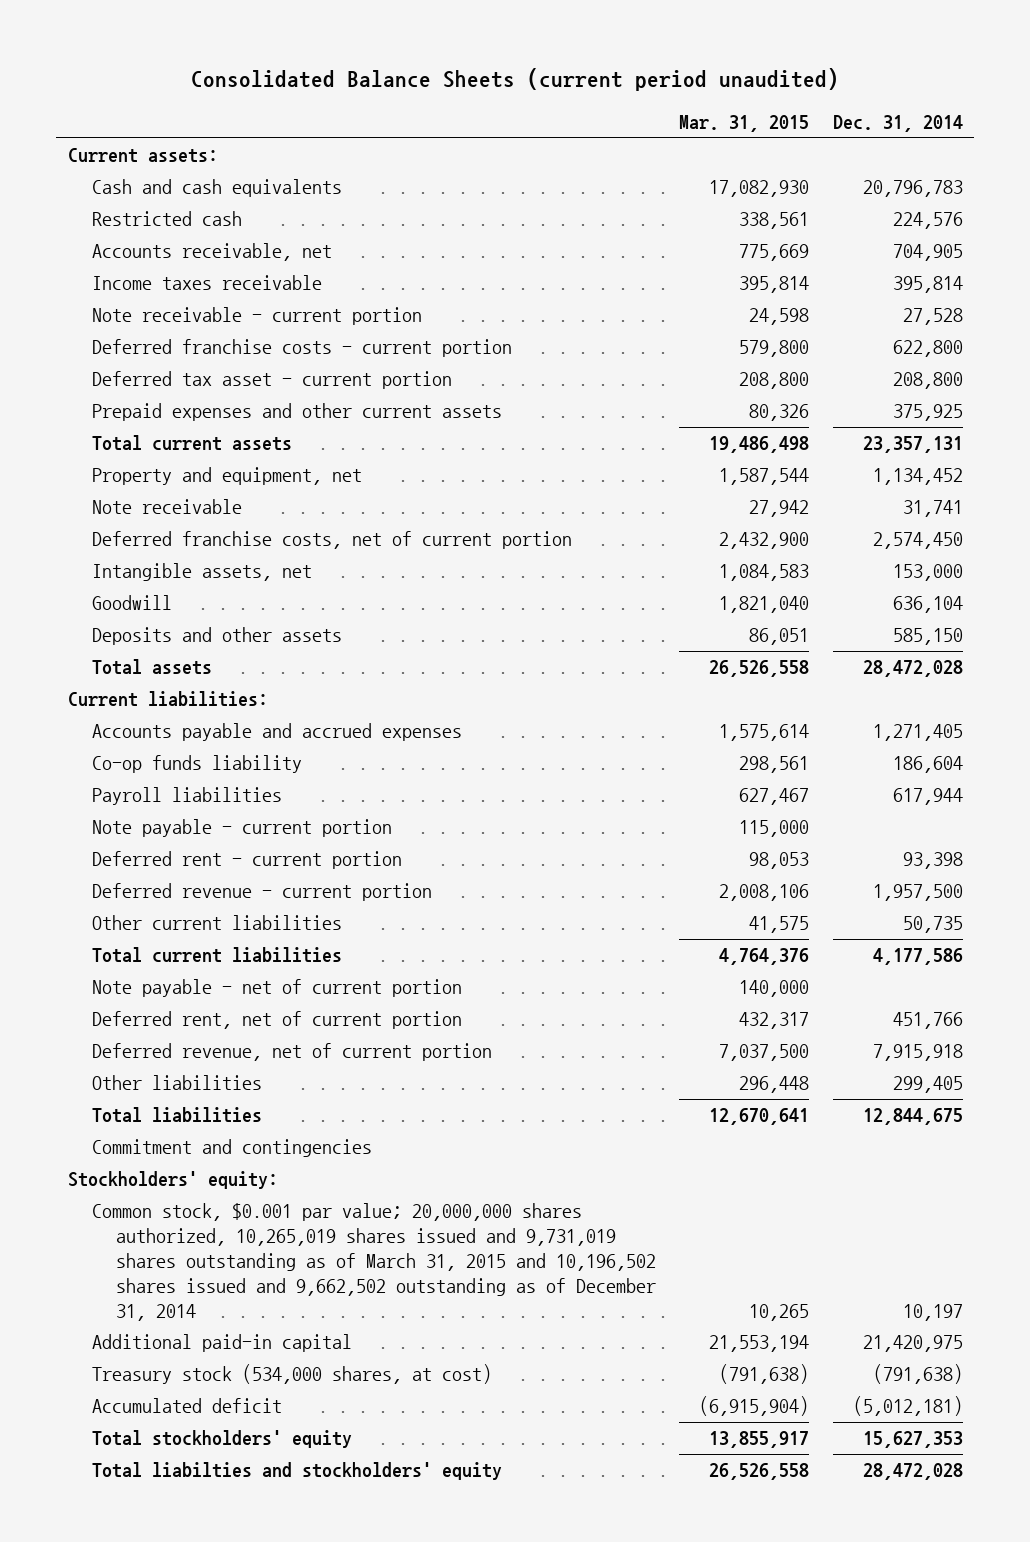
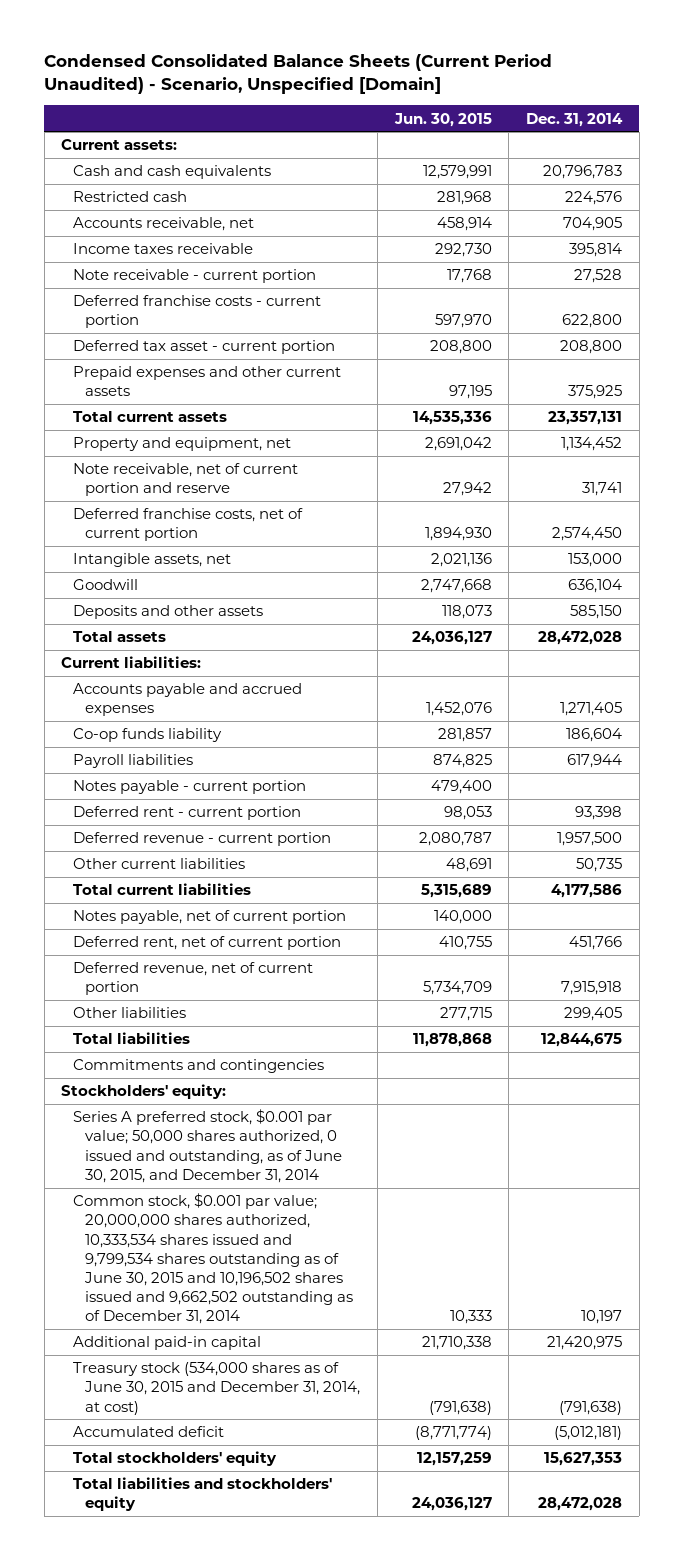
- Consolidated Balance Sheets (current period unaudited)
+ Condensed Consolidated Balance Sheets (Current Period Unaudited) - Scenario, Unspecified [Domain]
- | Mar. 31, 2015 | Dec. 31, 2014
+ | Jun. 30, 2015 | Dec. 31, 2014
- Note receivable | 27,942 | 31,741
+ Note receivable, net of current portion and reserve | 27,942 | 31,741
- Note payable - current portion | 115,000 |
+ Notes payable - current portion | 479,400 |
- Note payable - net of current portion | 140,000 |
+ Notes payable, net of current portion | 140,000 |
- Commitment and contingencies
+ Commitments and contingencies
- Common stock, $0.001 par value; 20,000,000 shares authorized, 10,265,019 shares issued and 9,731,019 shares outstanding as of March 31, 2015 and 10,196,502 shares issued and 9,662,502 outstanding as of December 31, 2014 | 10,265 | 10,197
+ Series A preferred stock, $0.001 par value; 50,000 shares authorized, 0 issued and outstanding, as of June 30, 2015, and December 31, 2014
+ Common stock, $0.001 par value; 20,000,000 shares authorized, 10,333,534 shares issued and 9,799,534 shares outstanding as of June 30, 2015 and 10,196,502 shares issued and 9,662,502 outstanding as of December 31, 2014 | 10,333 | 10,197
- Treasury stock (534,000 shares, at cost) | (791,638) | (791,638)
+ Treasury stock (534,000 shares as of June 30, 2015 and December 31, 2014, at cost) | (791,638) | (791,638)
- Total liabilties and stockholders' equity | 26,526,558 | 28,472,028
+ Total liabilities and stockholders' equity | 24,036,127 | 28,472,028

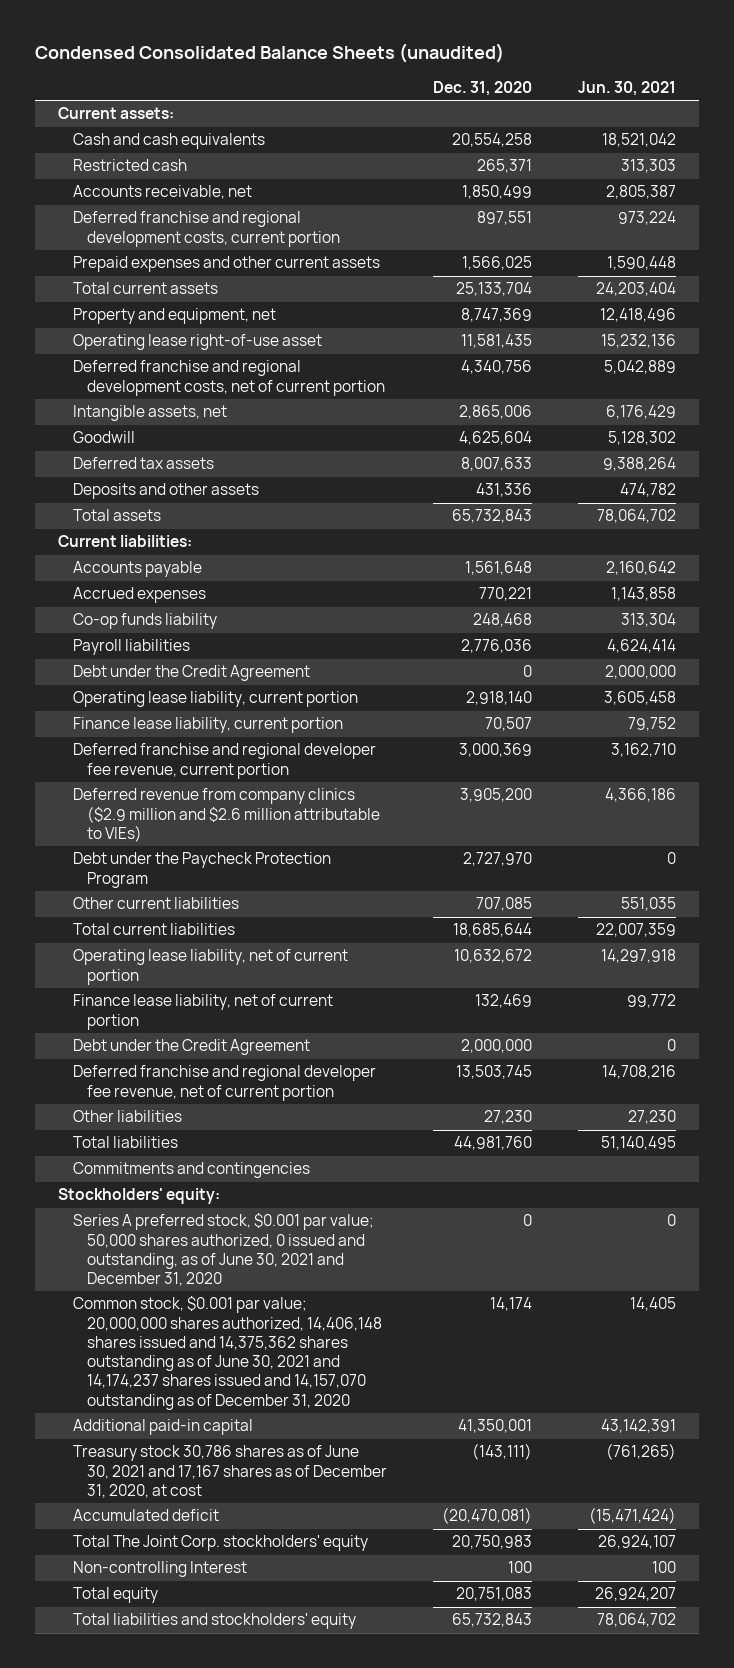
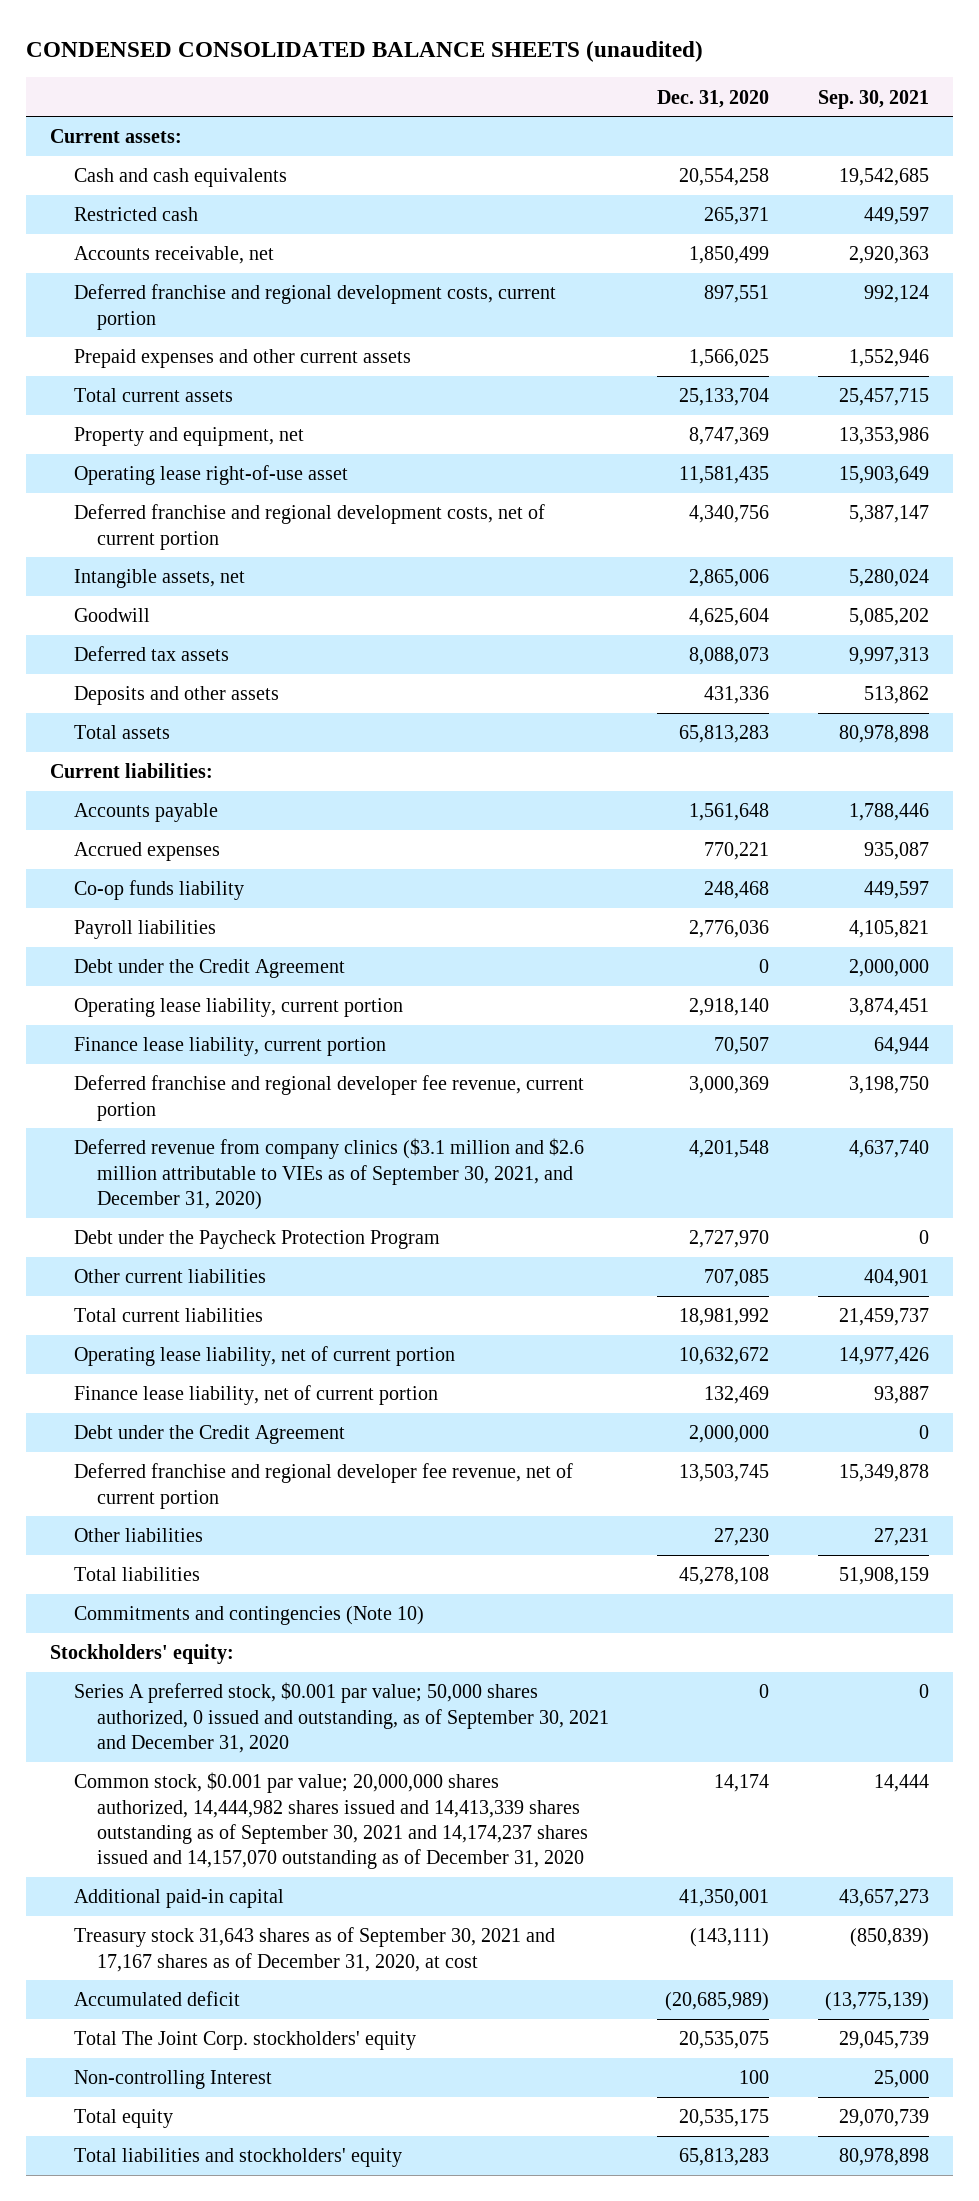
- Condensed Consolidated Balance Sheets (unaudited)
+ CONDENSED CONSOLIDATED BALANCE SHEETS (unaudited)
- | Dec. 31, 2020 | Jun. 30, 2021
+ | Dec. 31, 2020 | Sep. 30, 2021
- Deferred tax assets | 8,007,633 | 9,388,264
+ Deferred tax assets | 8,088,073 | 9,997,313
- Total assets | 65,732,843 | 78,064,702
+ Total assets | 65,813,283 | 80,978,898
- Deferred revenue from company clinics ($2.9 million and $2.6 million attributable to VIEs) | 3,905,200 | 4,366,186
+ Deferred revenue from company clinics ($3.1 million and $2.6 million attributable to VIEs as of September 30, 2021, and December 31, 2020) | 4,201,548 | 4,637,740
- Total current liabilities | 18,685,644 | 22,007,359
+ Total current liabilities | 18,981,992 | 21,459,737
- Total liabilities | 44,981,760 | 51,140,495
- Commitments and contingencies
+ Total liabilities | 45,278,108 | 51,908,159
+ Commitments and contingencies (Note 10)
- Series A preferred stock, $0.001 par value; 50,000 shares authorized, 0 issued and outstanding, as of June 30, 2021 and December 31, 2020 | 0 | 0
- Common stock, $0.001 par value; 20,000,000 shares authorized, 14,406,148 shares issued and 14,375,362 shares outstanding as of June 30, 2021 and 14,174,237 shares issued and 14,157,070 outstanding as of December 31, 2020 | 14,174 | 14,405
+ Series A preferred stock, $0.001 par value; 50,000 shares authorized, 0 issued and outstanding, as of September 30, 2021 and December 31, 2020 | 0 | 0
+ Common stock, $0.001 par value; 20,000,000 shares authorized, 14,444,982 shares issued and 14,413,339 shares outstanding as of September 30, 2021 and 14,174,237 shares issued and 14,157,070 outstanding as of December 31, 2020 | 14,174 | 14,444
- Treasury stock 30,786 shares as of June 30, 2021 and 17,167 shares as of December 31, 2020, at cost | (143,111) | (761,265)
- Accumulated deficit | (20,470,081) | (15,471,424)
- Total The Joint Corp. stockholders' equity | 20,750,983 | 26,924,107
+ Treasury stock 31,643 shares as of September 30, 2021 and 17,167 shares as of December 31, 2020, at cost | (143,111) | (850,839)
+ Accumulated deficit | (20,685,989) | (13,775,139)
+ Total The Joint Corp. stockholders' equity | 20,535,075 | 29,045,739
- Total equity | 20,751,083 | 26,924,207
- Total liabilities and stockholders' equity | 65,732,843 | 78,064,702
+ Total equity | 20,535,175 | 29,070,739
+ Total liabilities and stockholders' equity | 65,813,283 | 80,978,898

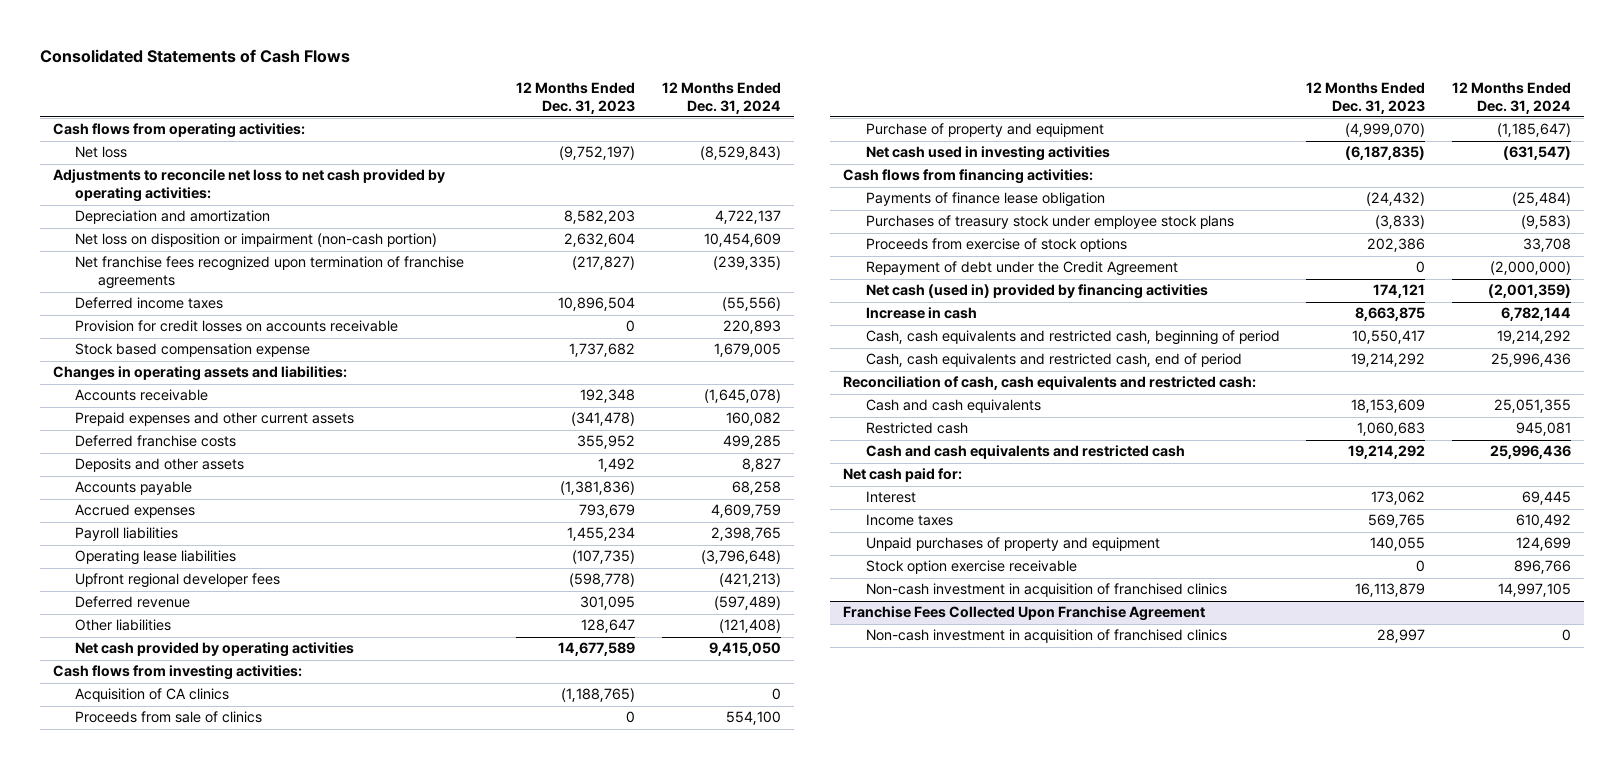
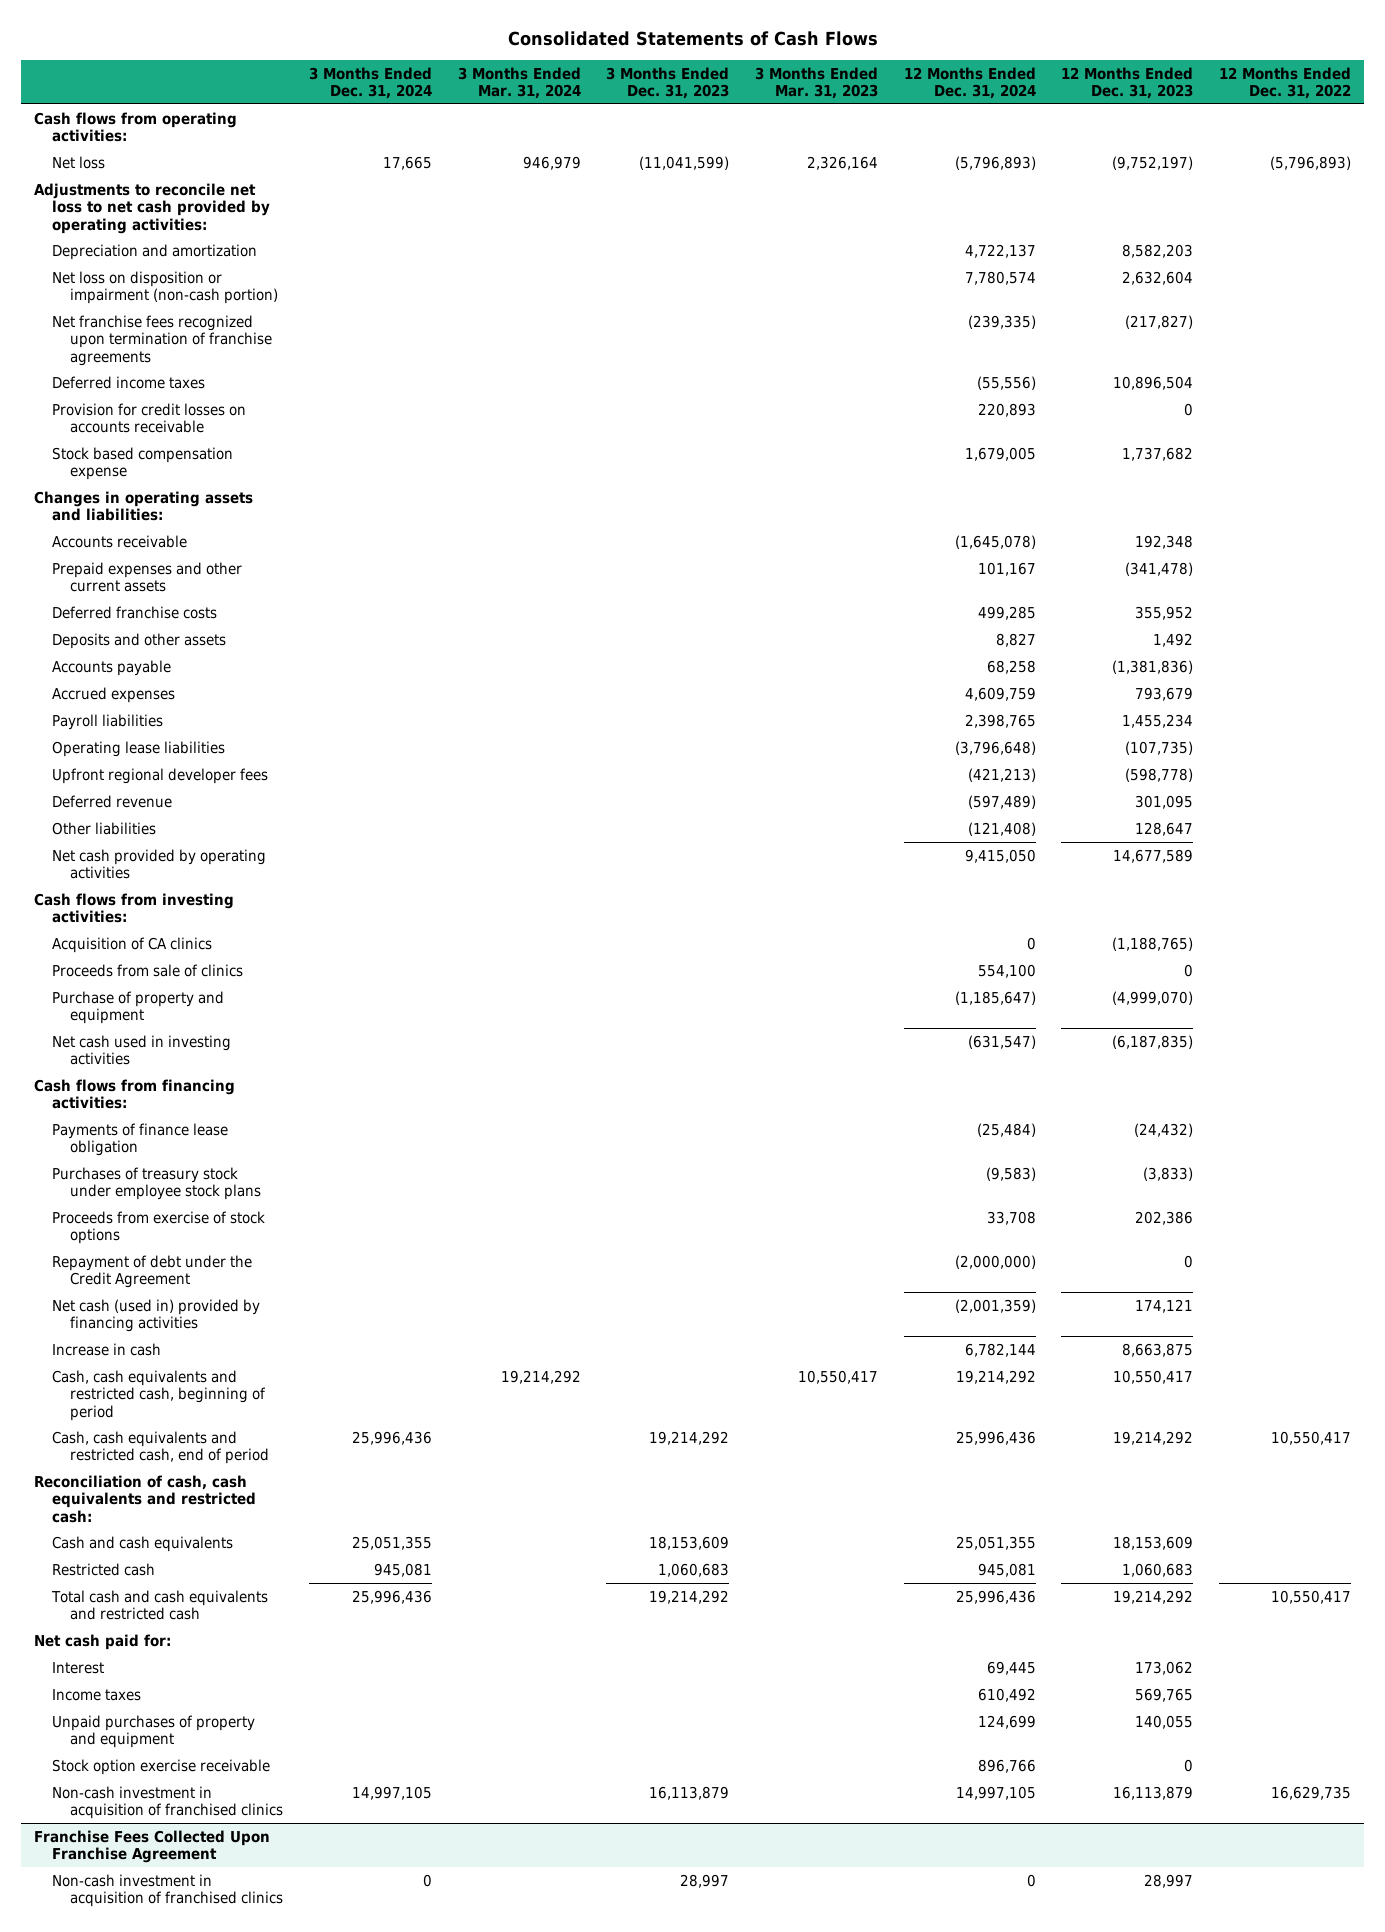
- | 12 Months Ended Dec. 31, 2023 | 12 Months Ended Dec. 31, 2024
+ | 3 Months Ended Dec. 31, 2024 | 3 Months Ended Mar. 31, 2024 | 3 Months Ended Dec. 31, 2023 | 3 Months Ended Mar. 31, 2023 | 12 Months Ended Dec. 31, 2024 | 12 Months Ended Dec. 31, 2023 | 12 Months Ended Dec. 31, 2022
- Net loss | (9,752,197) | (8,529,843)
+ Net loss | 17,665 | 946,979 | (11,041,599) | 2,326,164 | (5,796,893) | (9,752,197) | (5,796,893)
- Net loss on disposition or impairment (non-cash portion) | 2,632,604 | 10,454,609
+ Net loss on disposition or impairment (non-cash portion) | | | | | 7,780,574 | 2,632,604 |
- Prepaid expenses and other current assets | (341,478) | 160,082
+ Prepaid expenses and other current assets | | | | | 101,167 | (341,478) |
- Cash and cash equivalents and restricted cash | 19,214,292 | 25,996,436
+ Total cash and cash equivalents and restricted cash | 25,996,436 | | 19,214,292 | | 25,996,436 | 19,214,292 | 10,550,417

